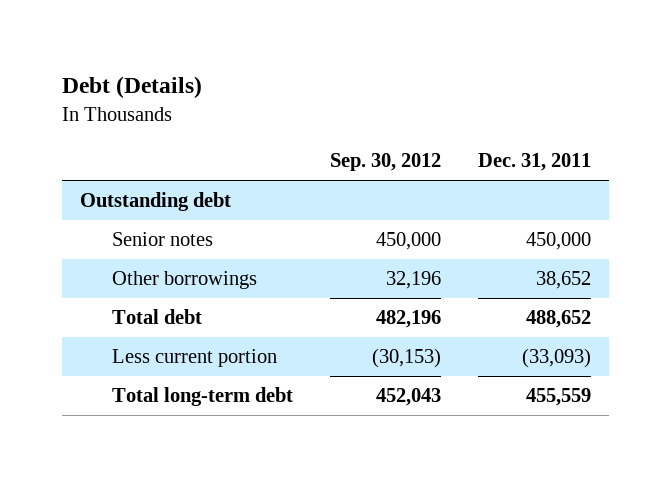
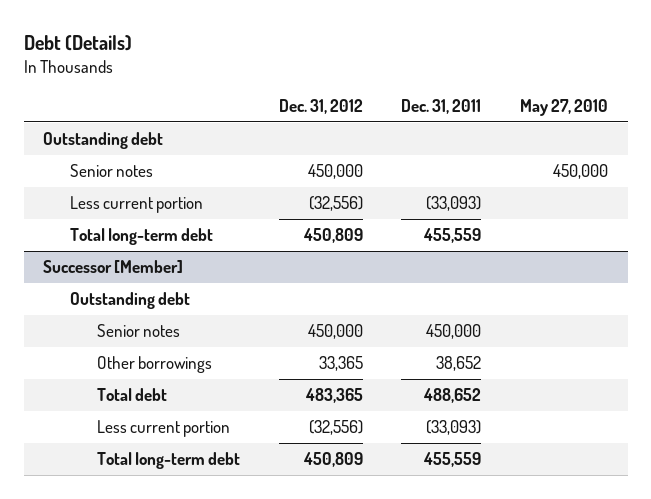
- | Sep. 30, 2012 | Dec. 31, 2011
+ | Dec. 31, 2012 | Dec. 31, 2011 | May 27, 2010
+ Senior notes | 450,000 | | 450,000
+ Less current portion | (32,556) | (33,093) |
+ Total long-term debt | 450,809 | 455,559 |
+ Successor [Member]
+ Outstanding debt

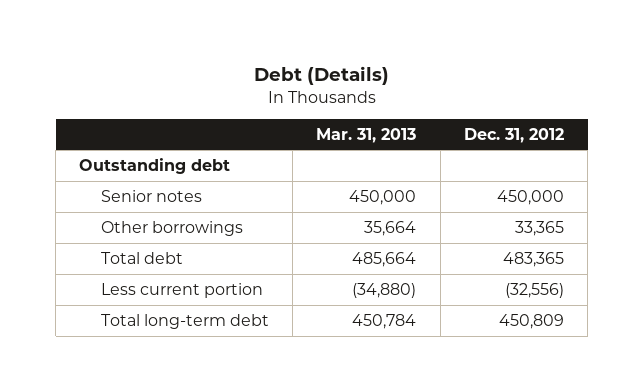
- | Dec. 31, 2012 | Dec. 31, 2011 | May 27, 2010
+ | Mar. 31, 2013 | Dec. 31, 2012
- Less current portion | (32,556) | (33,093) |
- Total long-term debt | 450,809 | 455,559 |
- Successor [Member]
- Outstanding debt
- Senior notes | 450,000 | 450,000 |

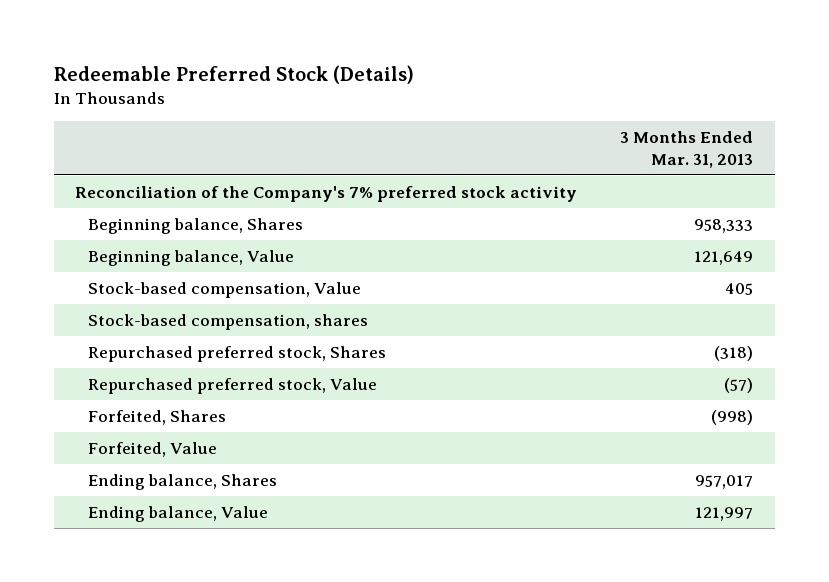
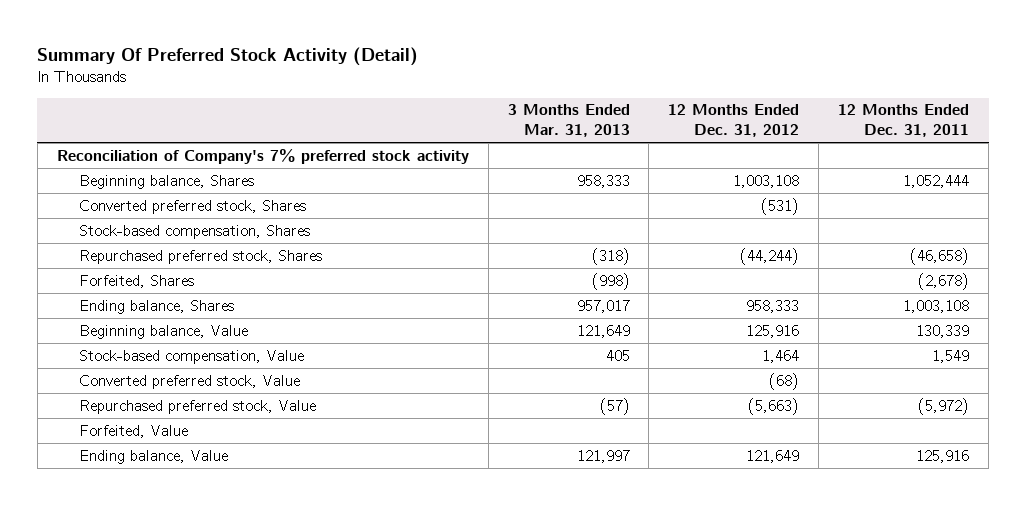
- Redeemable Preferred Stock (Details)
+ Summary Of Preferred Stock Activity (Detail)
- | 3 Months Ended Mar. 31, 2013
+ | 3 Months Ended Mar. 31, 2013 | 12 Months Ended Dec. 31, 2012 | 12 Months Ended Dec. 31, 2011
- Reconciliation of the Company's 7% preferred stock activity
+ Reconciliation of Company's 7% preferred stock activity
+ Converted preferred stock, Shares | | (531) |
+ Stock-based compensation, Shares
moved up: Repurchased preferred stock, Shares | (318) | (44,244) | (46,658)
moved up: Forfeited, Shares | (998) | | (2,678)
moved up: Ending balance, Shares | 957,017 | 958,333 | 1,003,108
- Stock-based compensation, shares
+ Converted preferred stock, Value | | (68) |

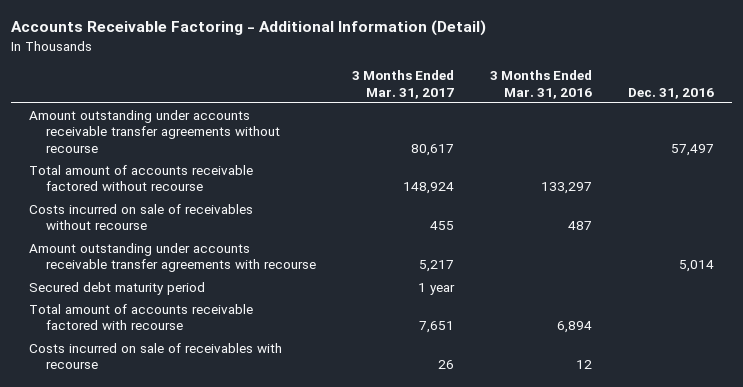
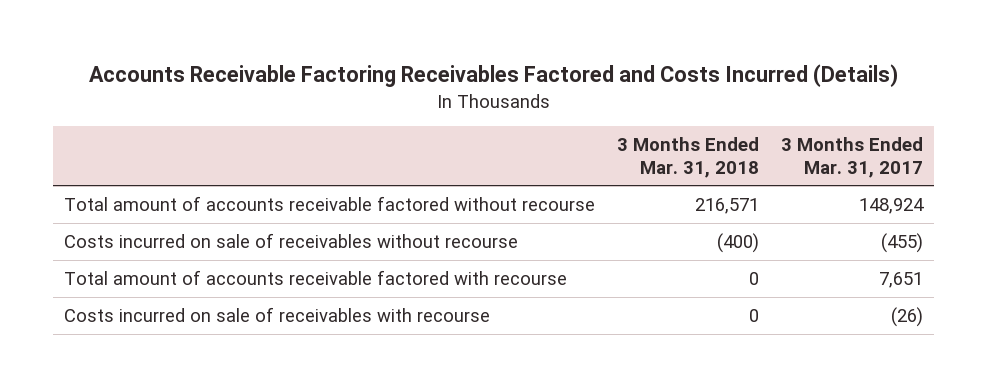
- Accounts Receivable Factoring - Additional Information (Detail)
+ Accounts Receivable Factoring Receivables Factored and Costs Incurred (Details)
- | 3 Months Ended Mar. 31, 2017 | 3 Months Ended Mar. 31, 2016 | Dec. 31, 2016
+ | 3 Months Ended Mar. 31, 2018 | 3 Months Ended Mar. 31, 2017
- Amount outstanding under accounts receivable transfer agreements without recourse | 80,617 | | 57,497
- Costs incurred on sale of receivables without recourse | 455 | 487 |
- Amount outstanding under accounts receivable transfer agreements with recourse | 5,217 | | 5,014
- Secured debt maturity period | 1 year | |
+ Costs incurred on sale of receivables without recourse | (400) | (455)
- Costs incurred on sale of receivables with recourse | 26 | 12 |
+ Costs incurred on sale of receivables with recourse | 0 | (26)

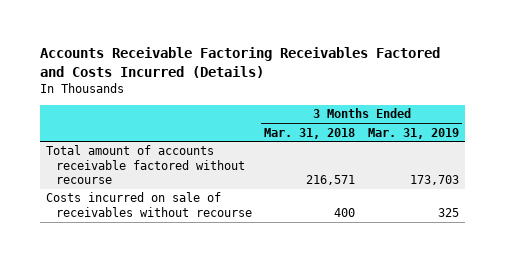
- | 3 Months Ended Mar. 31, 2018 | 3 Months Ended Mar. 31, 2017
+ | 3 Months Ended Mar. 31, 2018 | 3 Months Ended Mar. 31, 2019
- Costs incurred on sale of receivables without recourse | (400) | (455)
- Total amount of accounts receivable factored with recourse | 0 | 7,651
- Costs incurred on sale of receivables with recourse | 0 | (26)
+ Costs incurred on sale of receivables without recourse | 400 | 325

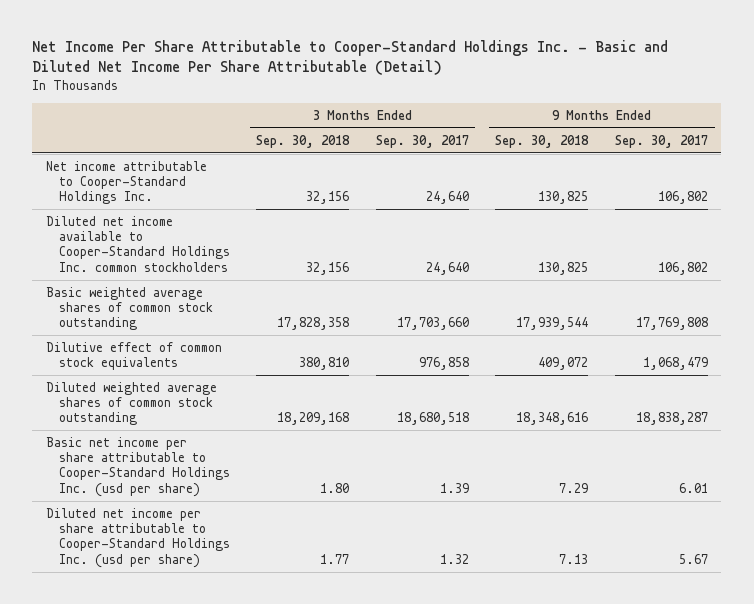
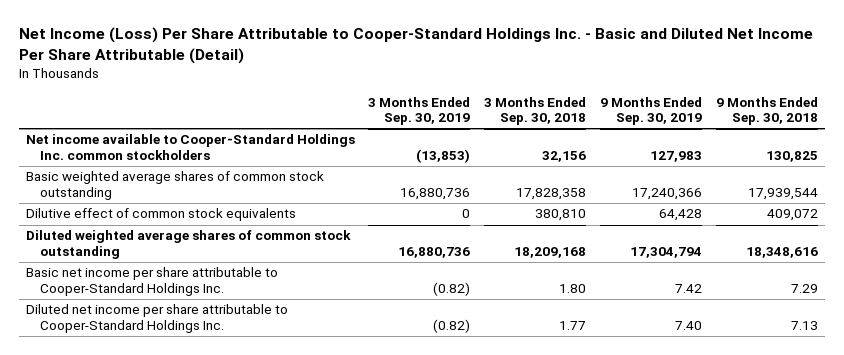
- Net Income Per Share Attributable to Cooper-Standard Holdings Inc. - Basic and Diluted Net Income Per Share Attributable (Detail)
+ Net Income (Loss) Per Share Attributable to Cooper-Standard Holdings Inc. - Basic and Diluted Net Income Per Share Attributable (Detail)
- | 3 Months Ended Sep. 30, 2018 | 3 Months Ended Sep. 30, 2017 | 9 Months Ended Sep. 30, 2018 | 9 Months Ended Sep. 30, 2017
+ | 3 Months Ended Sep. 30, 2019 | 3 Months Ended Sep. 30, 2018 | 9 Months Ended Sep. 30, 2019 | 9 Months Ended Sep. 30, 2018
- Net income attributable to Cooper-Standard Holdings Inc. | 32,156 | 24,640 | 130,825 | 106,802
- Diluted net income available to Cooper-Standard Holdings Inc. common stockholders | 32,156 | 24,640 | 130,825 | 106,802
+ Net income available to Cooper-Standard Holdings Inc. common stockholders | (13,853) | 32,156 | 127,983 | 130,825
- Basic net income per share attributable to Cooper-Standard Holdings Inc. (usd per share) | 1.80 | 1.39 | 7.29 | 6.01
- Diluted net income per share attributable to Cooper-Standard Holdings Inc. (usd per share) | 1.77 | 1.32 | 7.13 | 5.67
+ Basic net income per share attributable to Cooper-Standard Holdings Inc. | (0.82) | 1.80 | 7.42 | 7.29
+ Diluted net income per share attributable to Cooper-Standard Holdings Inc. | (0.82) | 1.77 | 7.40 | 7.13

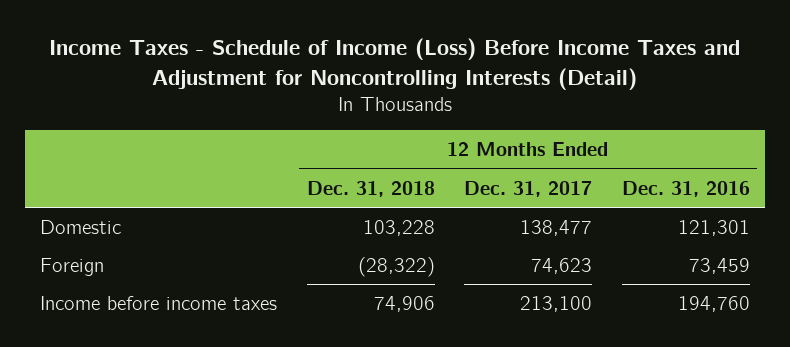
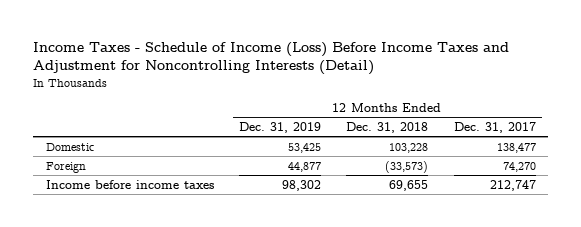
- | 12 Months Ended Dec. 31, 2018 | 12 Months Ended Dec. 31, 2017 | 12 Months Ended Dec. 31, 2016
+ | 12 Months Ended Dec. 31, 2019 | 12 Months Ended Dec. 31, 2018 | 12 Months Ended Dec. 31, 2017
- Foreign | (28,322) | 74,623 | 73,459
- Income before income taxes | 74,906 | 213,100 | 194,760
+ Foreign | 44,877 | (33,573) | 74,270
+ Income before income taxes | 98,302 | 69,655 | 212,747

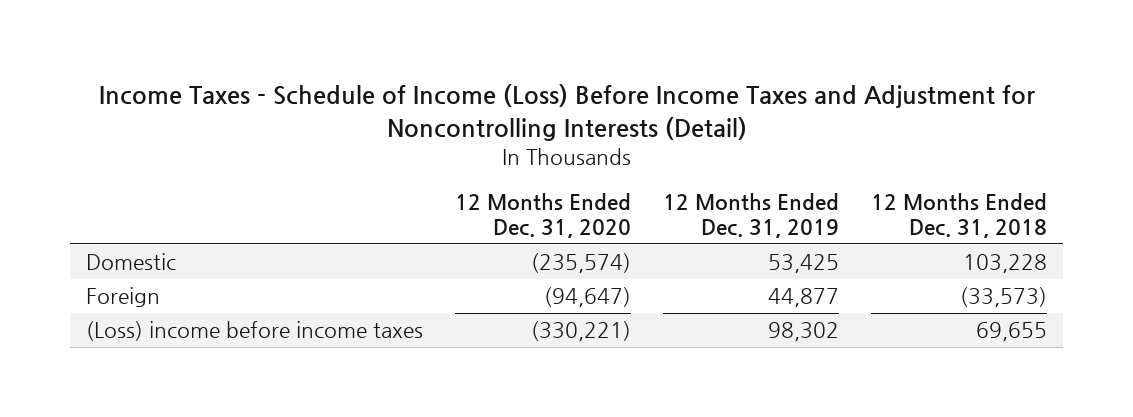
- | 12 Months Ended Dec. 31, 2019 | 12 Months Ended Dec. 31, 2018 | 12 Months Ended Dec. 31, 2017
+ | 12 Months Ended Dec. 31, 2020 | 12 Months Ended Dec. 31, 2019 | 12 Months Ended Dec. 31, 2018
- Income before income taxes | 98,302 | 69,655 | 212,747
+ (Loss) income before income taxes | (330,221) | 98,302 | 69,655

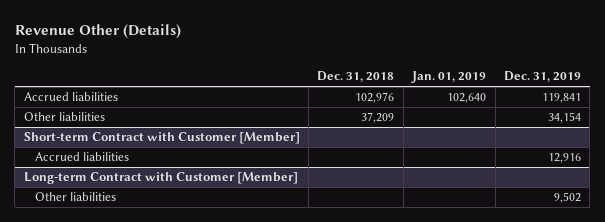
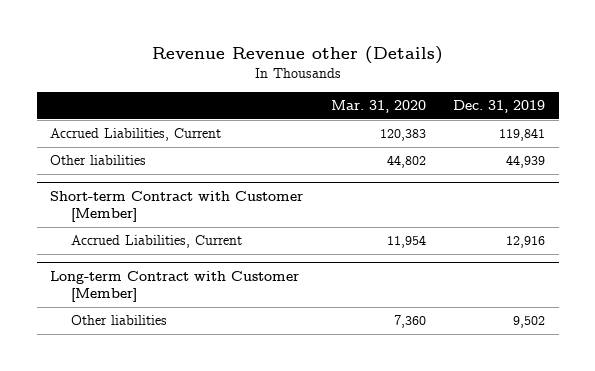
- Revenue Other (Details)
+ Revenue Revenue other (Details)
- | Dec. 31, 2018 | Jan. 01, 2019 | Dec. 31, 2019
+ | Mar. 31, 2020 | Dec. 31, 2019
- Accrued liabilities | 102,976 | 102,640 | 119,841
- Other liabilities | 37,209 | | 34,154
+ Accrued Liabilities, Current | 120,383 | 119,841
+ Other liabilities | 44,802 | 44,939
@ Short-term Contract with Customer [Member]
- Accrued liabilities | | | 12,916
+ Accrued Liabilities, Current | 11,954 | 12,916

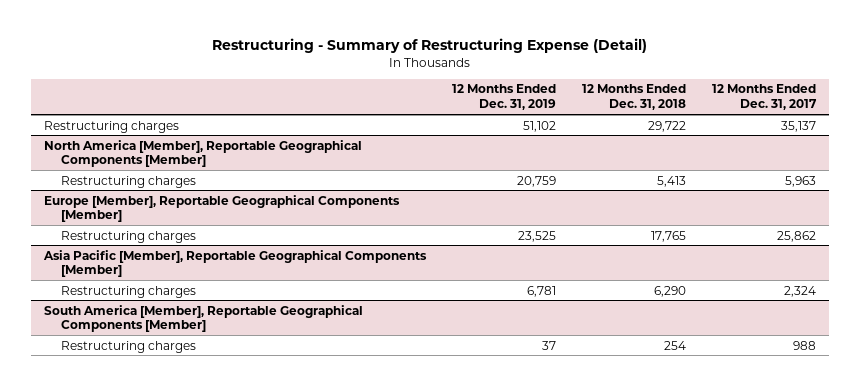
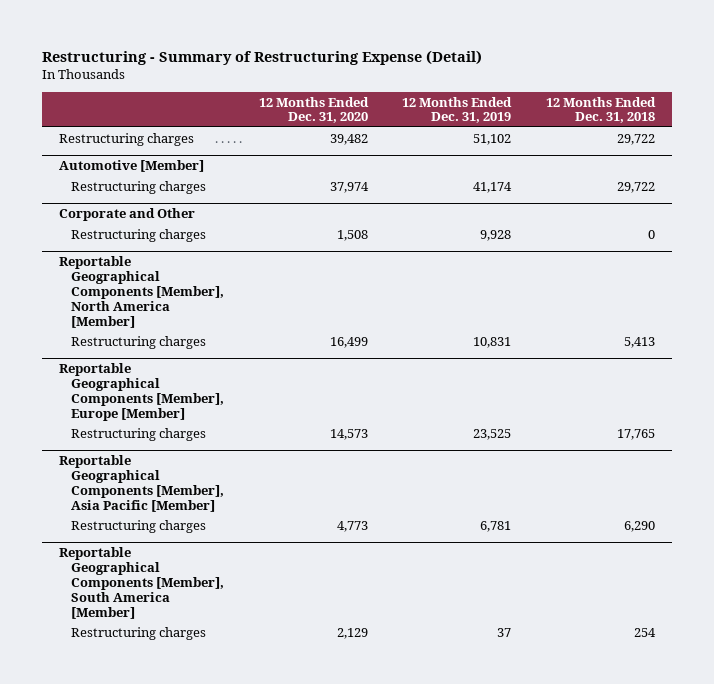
- | 12 Months Ended Dec. 31, 2019 | 12 Months Ended Dec. 31, 2018 | 12 Months Ended Dec. 31, 2017
+ | 12 Months Ended Dec. 31, 2020 | 12 Months Ended Dec. 31, 2019 | 12 Months Ended Dec. 31, 2018
- North America [Member], Reportable Geographical Components [Member]
- Restructuring charges | 20,759 | 5,413 | 5,963
- Europe [Member], Reportable Geographical Components [Member]
+ Automotive [Member]
+ Restructuring charges | 37,974 | 41,174 | 29,722
+ Corporate and Other
+ Restructuring charges | 1,508 | 9,928 | 0
+ Reportable Geographical Components [Member], North America [Member]
+ Restructuring charges | 16,499 | 10,831 | 5,413
+ Reportable Geographical Components [Member], Europe [Member]
- Asia Pacific [Member], Reportable Geographical Components [Member]
+ Reportable Geographical Components [Member], Asia Pacific [Member]
- South America [Member], Reportable Geographical Components [Member]
+ Reportable Geographical Components [Member], South America [Member]

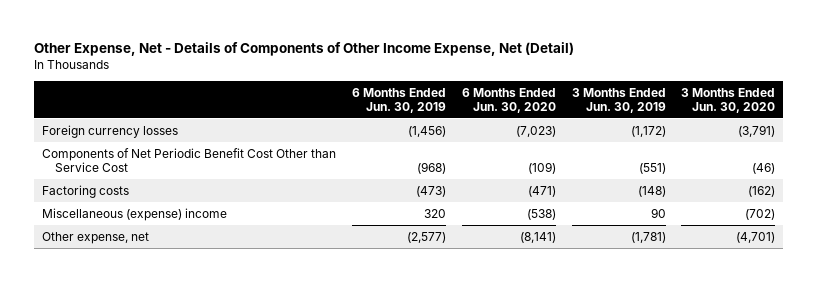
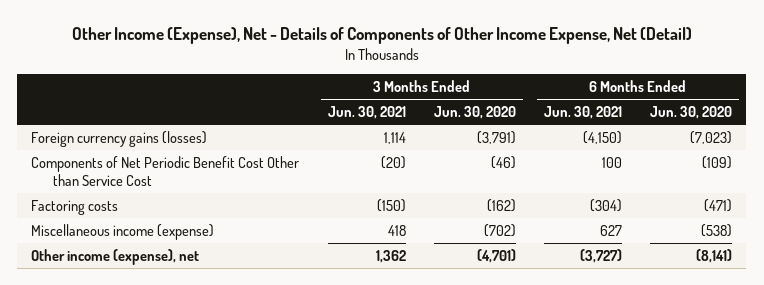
- Other Expense, Net - Details of Components of Other Income Expense, Net (Detail)
+ Other Income (Expense), Net - Details of Components of Other Income Expense, Net (Detail)
- | 6 Months Ended Jun. 30, 2019 | 6 Months Ended Jun. 30, 2020 | 3 Months Ended Jun. 30, 2019 | 3 Months Ended Jun. 30, 2020
+ | 3 Months Ended Jun. 30, 2021 | 3 Months Ended Jun. 30, 2020 | 6 Months Ended Jun. 30, 2021 | 6 Months Ended Jun. 30, 2020
- Foreign currency losses | (1,456) | (7,023) | (1,172) | (3,791)
+ Foreign currency gains (losses) | 1,114 | (3,791) | (4,150) | (7,023)
- Miscellaneous (expense) income | 320 | (538) | 90 | (702)
- Other expense, net | (2,577) | (8,141) | (1,781) | (4,701)
+ Miscellaneous income (expense) | 418 | (702) | 627 | (538)
+ Other income (expense), net | 1,362 | (4,701) | (3,727) | (8,141)

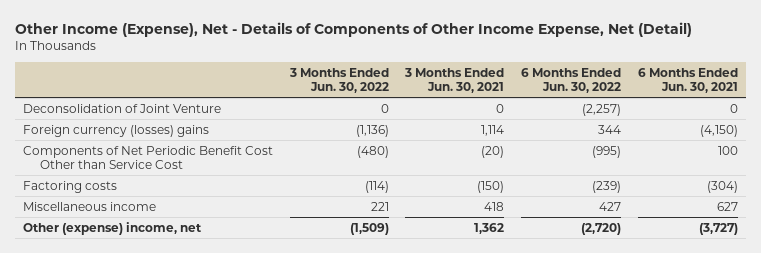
- | 3 Months Ended Jun. 30, 2021 | 3 Months Ended Jun. 30, 2020 | 6 Months Ended Jun. 30, 2021 | 6 Months Ended Jun. 30, 2020
+ | 3 Months Ended Jun. 30, 2022 | 3 Months Ended Jun. 30, 2021 | 6 Months Ended Jun. 30, 2022 | 6 Months Ended Jun. 30, 2021
- Foreign currency gains (losses) | 1,114 | (3,791) | (4,150) | (7,023)
+ Deconsolidation of Joint Venture | 0 | 0 | (2,257) | 0
+ Foreign currency (losses) gains | (1,136) | 1,114 | 344 | (4,150)
- Miscellaneous income (expense) | 418 | (702) | 627 | (538)
- Other income (expense), net | 1,362 | (4,701) | (3,727) | (8,141)
+ Miscellaneous income | 221 | 418 | 427 | 627
+ Other (expense) income, net | (1,509) | 1,362 | (2,720) | (3,727)

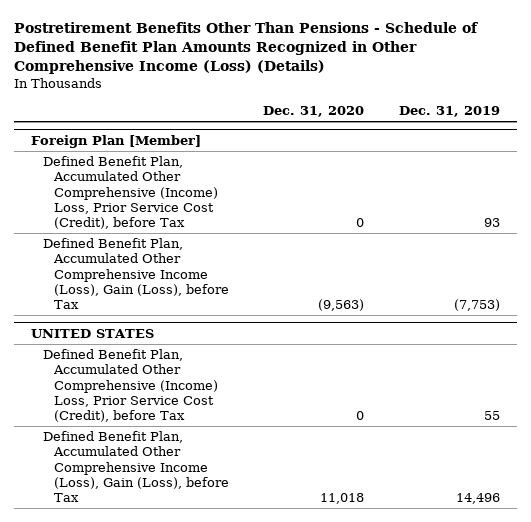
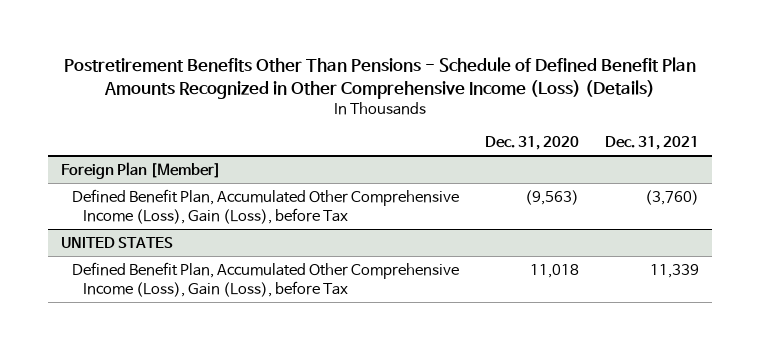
- | Dec. 31, 2020 | Dec. 31, 2019
+ | Dec. 31, 2020 | Dec. 31, 2021
@ Foreign Plan [Member]
- Defined Benefit Plan, Accumulated Other Comprehensive (Income) Loss, Prior Service Cost (Credit), before Tax | 0 | 93
@ UNITED STATES
- Defined Benefit Plan, Accumulated Other Comprehensive (Income) Loss, Prior Service Cost (Credit), before Tax | 0 | 55

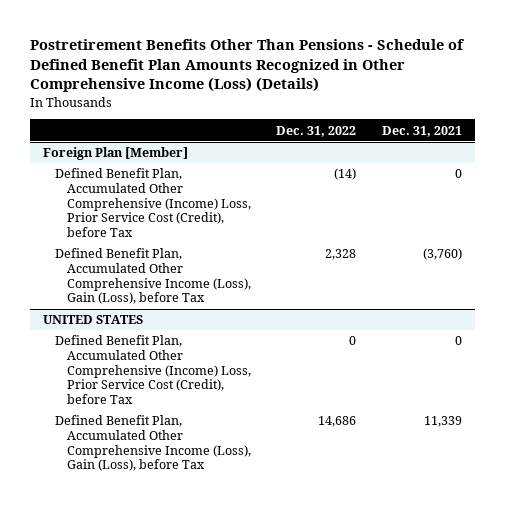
- | Dec. 31, 2020 | Dec. 31, 2021
+ | Dec. 31, 2022 | Dec. 31, 2021
@ Foreign Plan [Member]
+ Defined Benefit Plan, Accumulated Other Comprehensive (Income) Loss, Prior Service Cost (Credit), before Tax | (14) | 0
@ UNITED STATES
+ Defined Benefit Plan, Accumulated Other Comprehensive (Income) Loss, Prior Service Cost (Credit), before Tax | 0 | 0

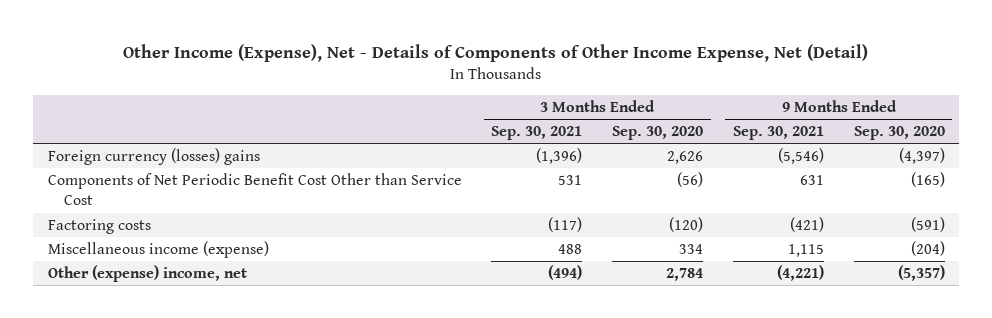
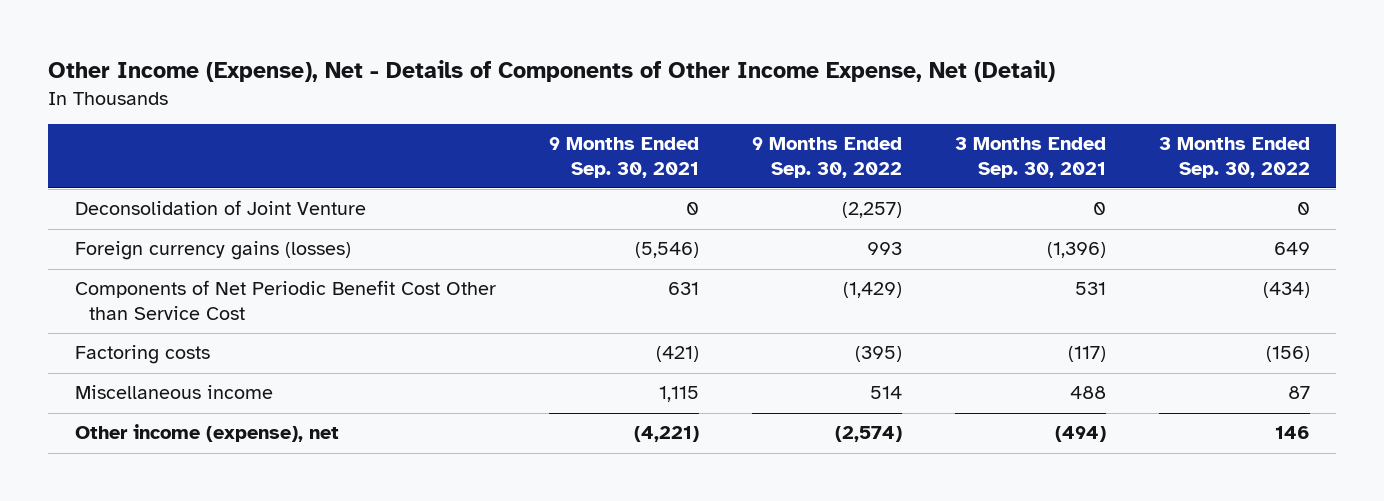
- | 3 Months Ended Sep. 30, 2021 | 3 Months Ended Sep. 30, 2020 | 9 Months Ended Sep. 30, 2021 | 9 Months Ended Sep. 30, 2020
+ | 9 Months Ended Sep. 30, 2021 | 9 Months Ended Sep. 30, 2022 | 3 Months Ended Sep. 30, 2021 | 3 Months Ended Sep. 30, 2022
- Foreign currency (losses) gains | (1,396) | 2,626 | (5,546) | (4,397)
+ Deconsolidation of Joint Venture | 0 | (2,257) | 0 | 0
+ Foreign currency gains (losses) | (5,546) | 993 | (1,396) | 649
- Miscellaneous income (expense) | 488 | 334 | 1,115 | (204)
- Other (expense) income, net | (494) | 2,784 | (4,221) | (5,357)
+ Miscellaneous income | 1,115 | 514 | 488 | 87
+ Other income (expense), net | (4,221) | (2,574) | (494) | 146

